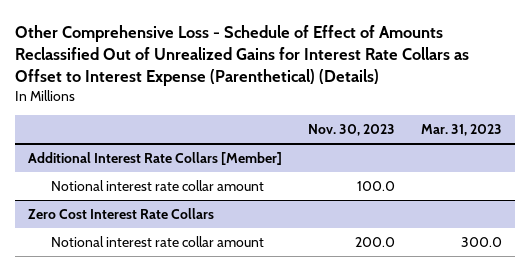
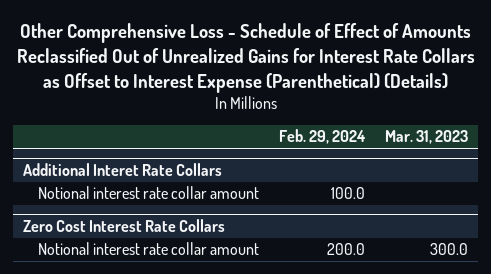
- | Nov. 30, 2023 | Mar. 31, 2023
+ | Feb. 29, 2024 | Mar. 31, 2023
- Additional Interest Rate Collars [Member]
+ Additional Interet Rate Collars

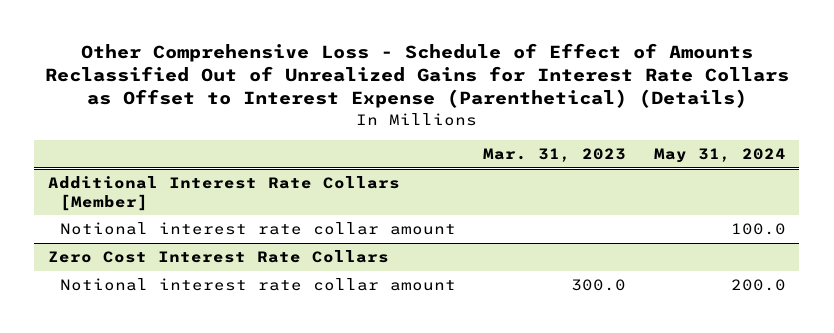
- | Feb. 29, 2024 | Mar. 31, 2023
+ | Mar. 31, 2023 | May 31, 2024
- Additional Interet Rate Collars
+ Additional Interest Rate Collars [Member]

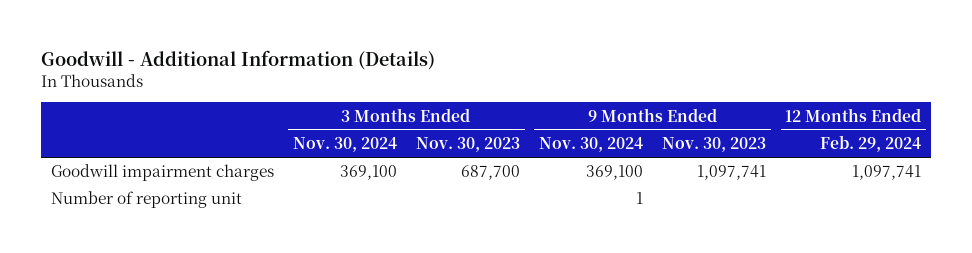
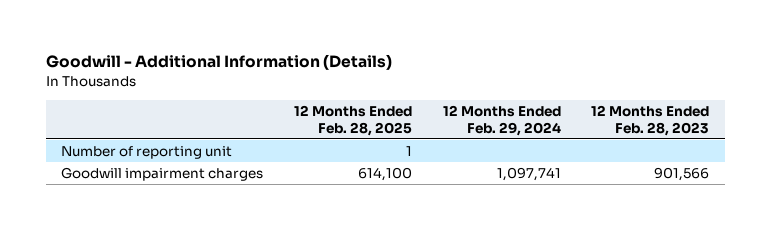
- | 3 Months Ended Nov. 30, 2024 | 3 Months Ended Nov. 30, 2023 | 9 Months Ended Nov. 30, 2024 | 9 Months Ended Nov. 30, 2023 | 12 Months Ended Feb. 29, 2024
+ | 12 Months Ended Feb. 28, 2025 | 12 Months Ended Feb. 29, 2024 | 12 Months Ended Feb. 28, 2023
moved down: Goodwill impairment charges | 614,100 | 1,097,741 | 901,566

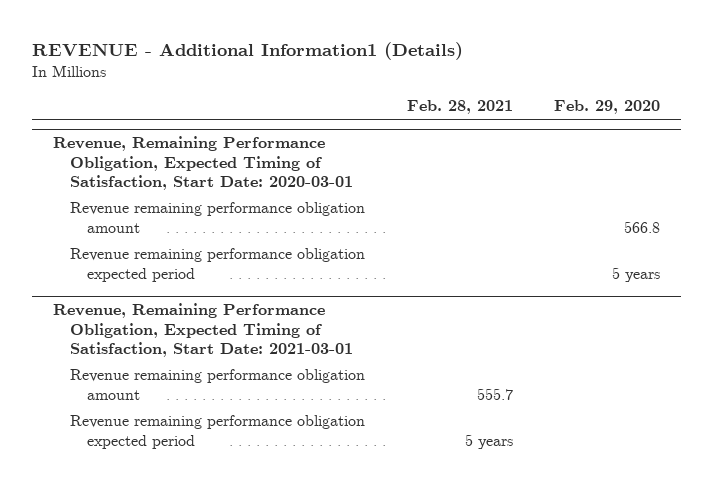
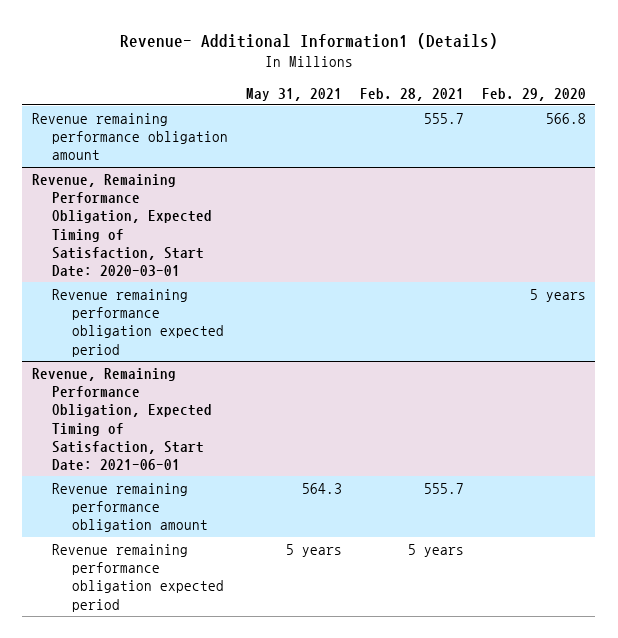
- REVENUE - Additional Information1 (Details)
+ Revenue- Additional Information1 (Details)
- | Feb. 28, 2021 | Feb. 29, 2020
+ | May 31, 2021 | Feb. 28, 2021 | Feb. 29, 2020
+ Revenue remaining performance obligation amount | | 555.7 | 566.8
@ Revenue, Remaining Performance Obligation, Expected Timing of Satisfaction, Start Date: 2020-03-01
- Revenue remaining performance obligation amount | | 566.8
- Revenue, Remaining Performance Obligation, Expected Timing of Satisfaction, Start Date: 2021-03-01
+ Revenue, Remaining Performance Obligation, Expected Timing of Satisfaction, Start Date: 2021-06-01

